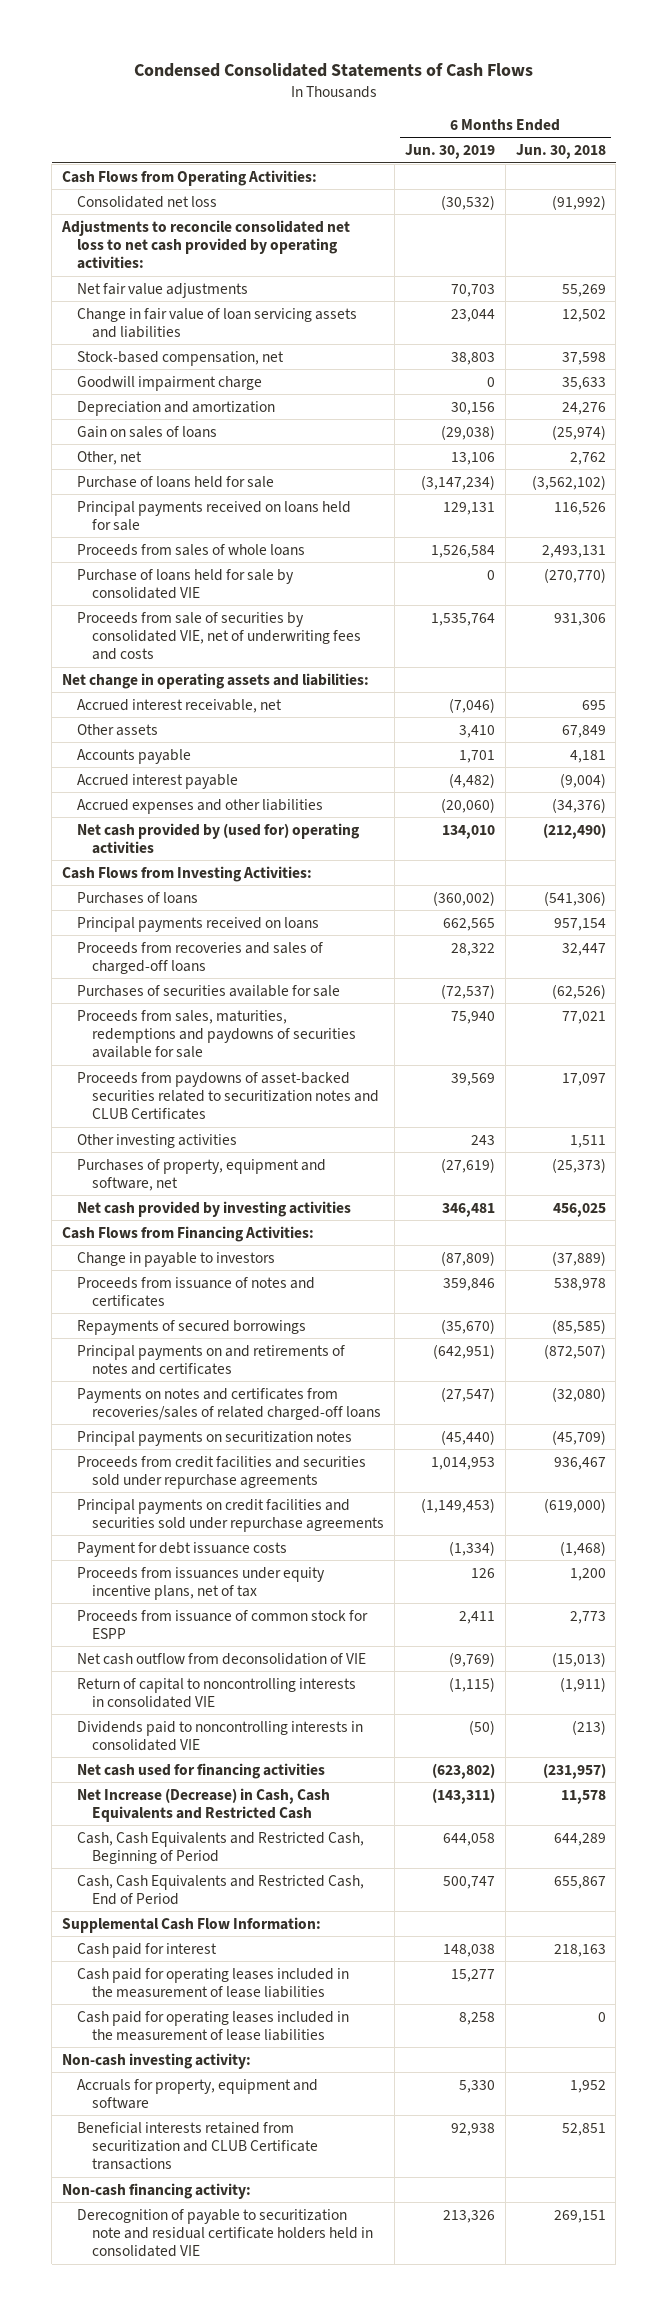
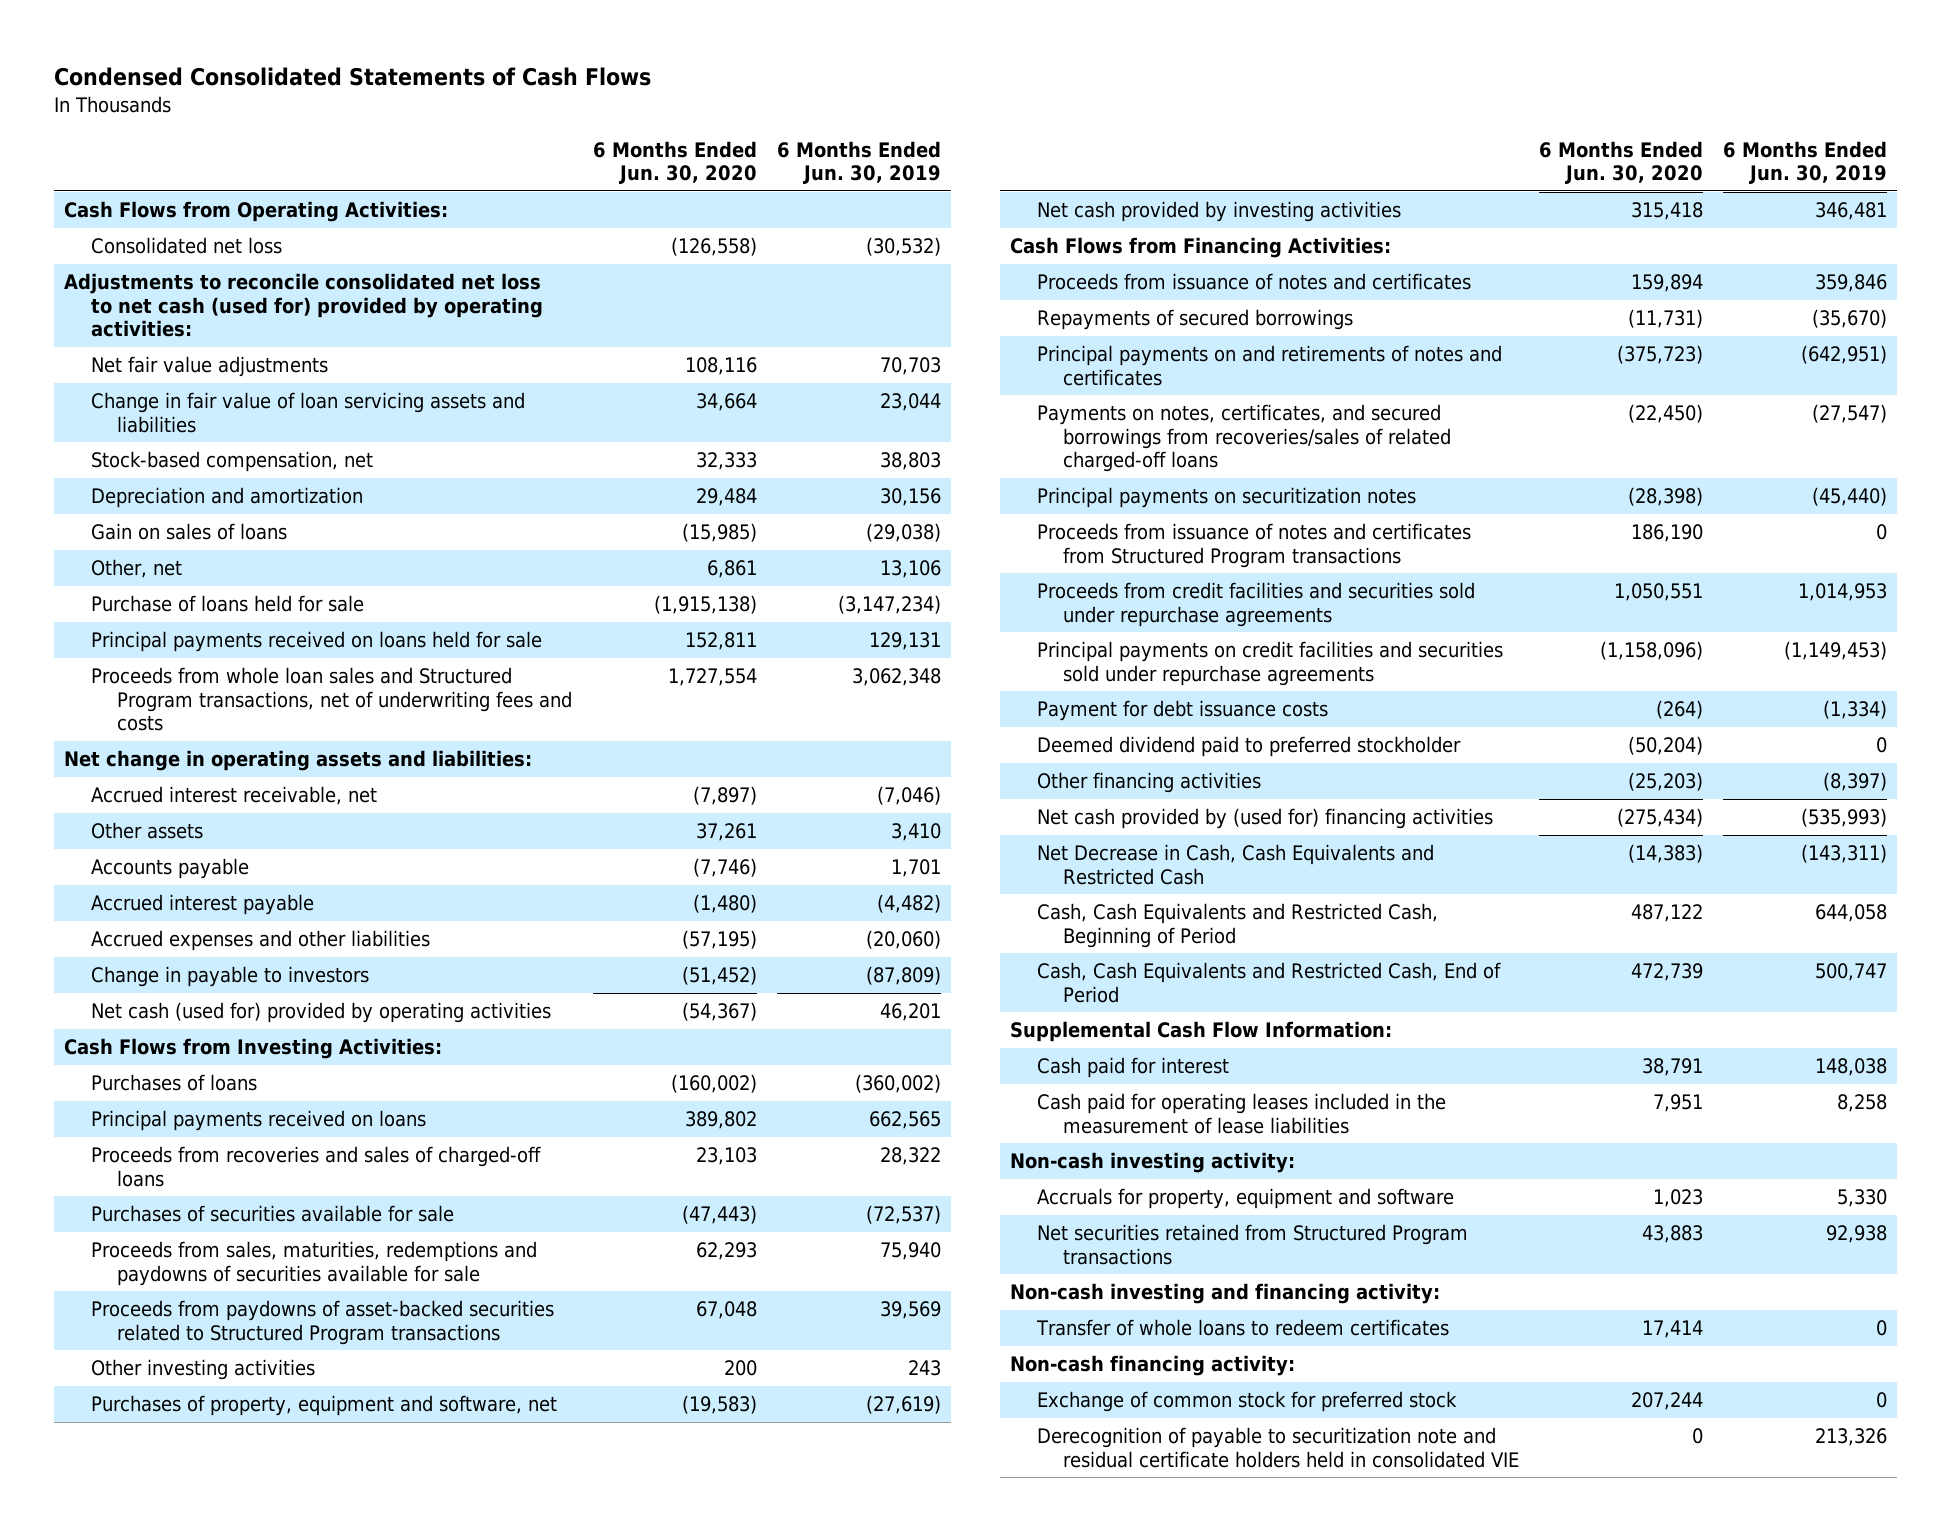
- | 6 Months Ended Jun. 30, 2019 | 6 Months Ended Jun. 30, 2018
+ | 6 Months Ended Jun. 30, 2020 | 6 Months Ended Jun. 30, 2019
- Adjustments to reconcile consolidated net loss to net cash provided by operating activities:
+ Adjustments to reconcile consolidated net loss to net cash (used for) provided by operating activities:
- Goodwill impairment charge | 0 | 35,633
- Proceeds from sales of whole loans | 1,526,584 | 2,493,131
- Purchase of loans held for sale by consolidated VIE | 0 | (270,770)
- Proceeds from sale of securities by consolidated VIE, net of underwriting fees and costs | 1,535,764 | 931,306
+ Proceeds from whole loan sales and Structured Program transactions, net of underwriting fees and costs | 1,727,554 | 3,062,348
- Net cash provided by (used for) operating activities | 134,010 | (212,490)
moved up: Change in payable to investors | (51,452) | (87,809)
+ Net cash (used for) provided by operating activities | (54,367) | 46,201
- Proceeds from paydowns of asset-backed securities related to securitization notes and CLUB Certificates | 39,569 | 17,097
+ Proceeds from paydowns of asset-backed securities related to Structured Program transactions | 67,048 | 39,569
- Payments on notes and certificates from recoveries/sales of related charged-off loans | (27,547) | (32,080)
+ Payments on notes, certificates, and secured borrowings from recoveries/sales of related charged-off loans | (22,450) | (27,547)
+ Proceeds from issuance of notes and certificates from Structured Program transactions | 186,190 | 0
- Proceeds from issuances under equity incentive plans, net of tax | 126 | 1,200
- Proceeds from issuance of common stock for ESPP | 2,411 | 2,773
- Net cash outflow from deconsolidation of VIE | (9,769) | (15,013)
- Return of capital to noncontrolling interests in consolidated VIE | (1,115) | (1,911)
- Dividends paid to noncontrolling interests in consolidated VIE | (50) | (213)
- Net cash used for financing activities | (623,802) | (231,957)
- Net Increase (Decrease) in Cash, Cash Equivalents and Restricted Cash | (143,311) | 11,578
+ Deemed dividend paid to preferred stockholder | (50,204) | 0
+ Other financing activities | (25,203) | (8,397)
+ Net cash provided by (used for) financing activities | (275,434) | (535,993)
+ Net Decrease in Cash, Cash Equivalents and Restricted Cash | (14,383) | (143,311)
- Cash paid for operating leases included in the measurement of lease liabilities | 15,277 |
- Beneficial interests retained from securitization and CLUB Certificate transactions | 92,938 | 52,851
+ Net securities retained from Structured Program transactions | 43,883 | 92,938
+ Non-cash investing and financing activity:
+ Transfer of whole loans to redeem certificates | 17,414 | 0
+ Exchange of common stock for preferred stock | 207,244 | 0

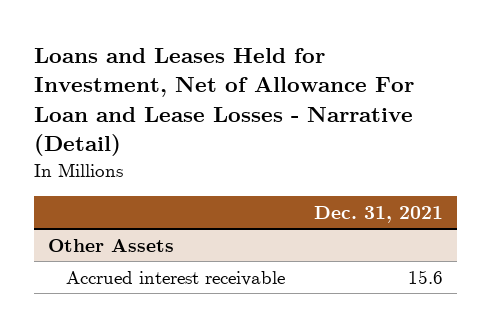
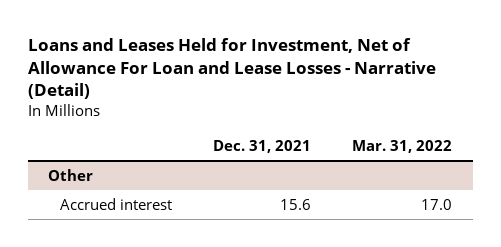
- | Dec. 31, 2021
+ | Dec. 31, 2021 | Mar. 31, 2022
- Other Assets
- Accrued interest receivable | 15.6
+ Other
+ Accrued interest | 15.6 | 17.0

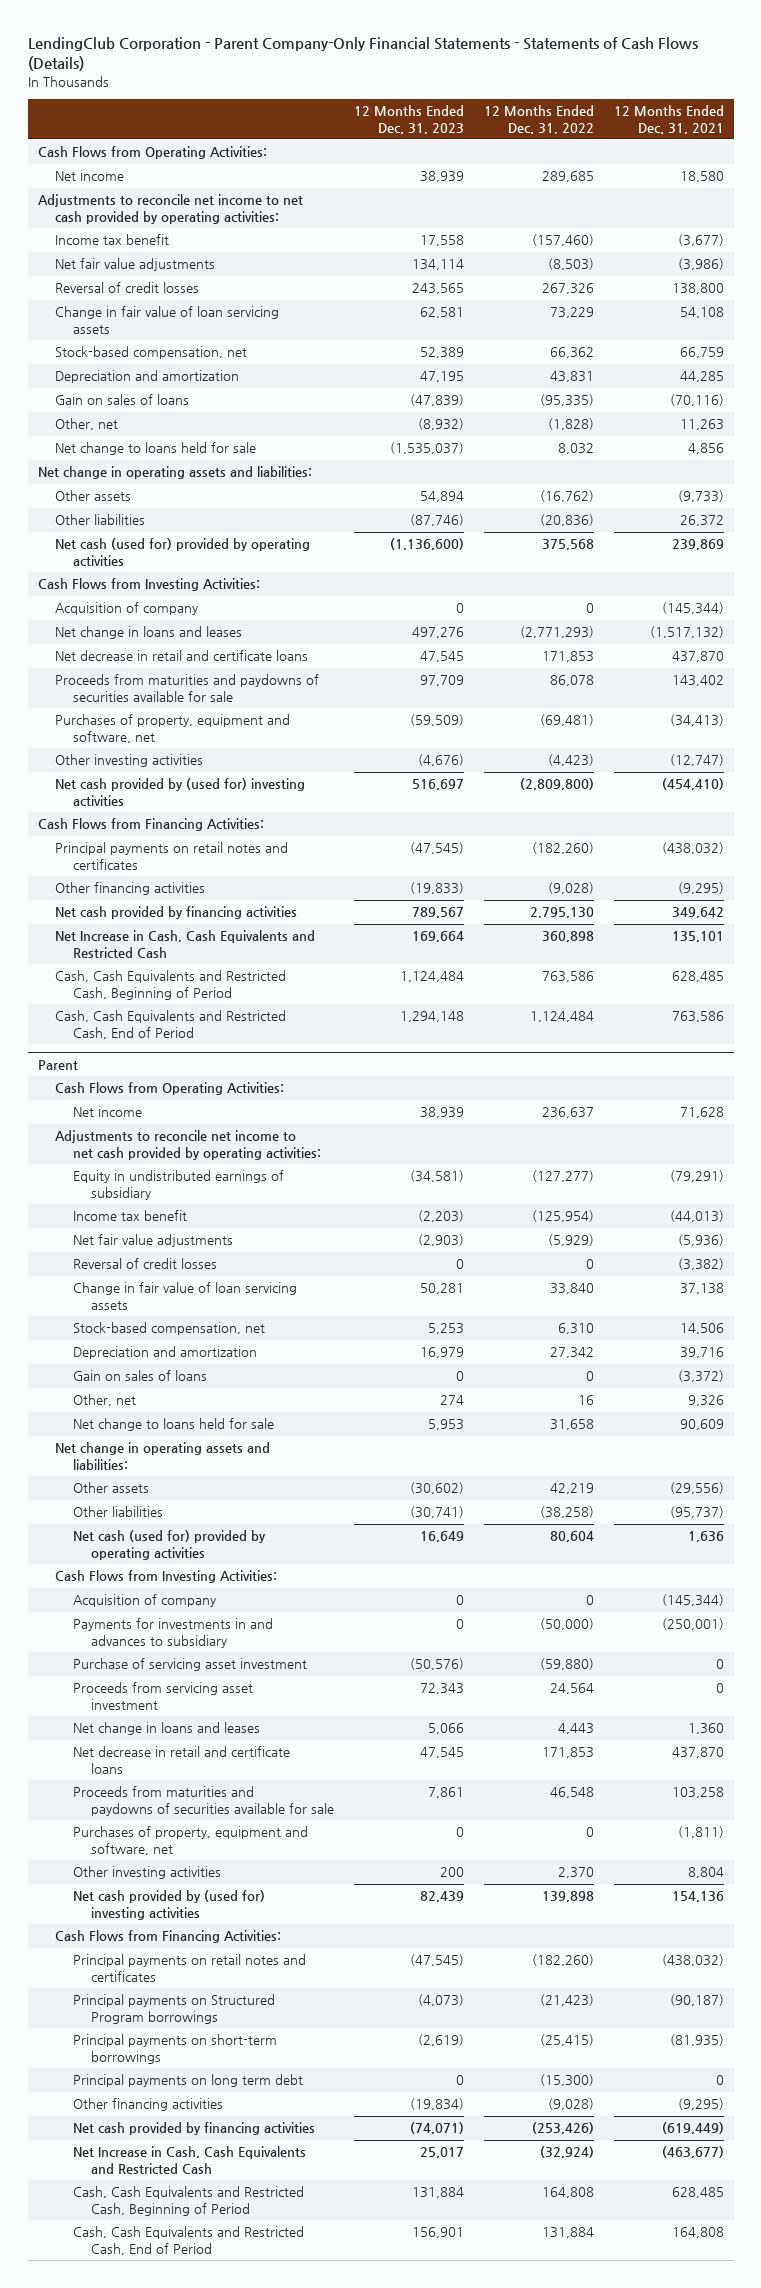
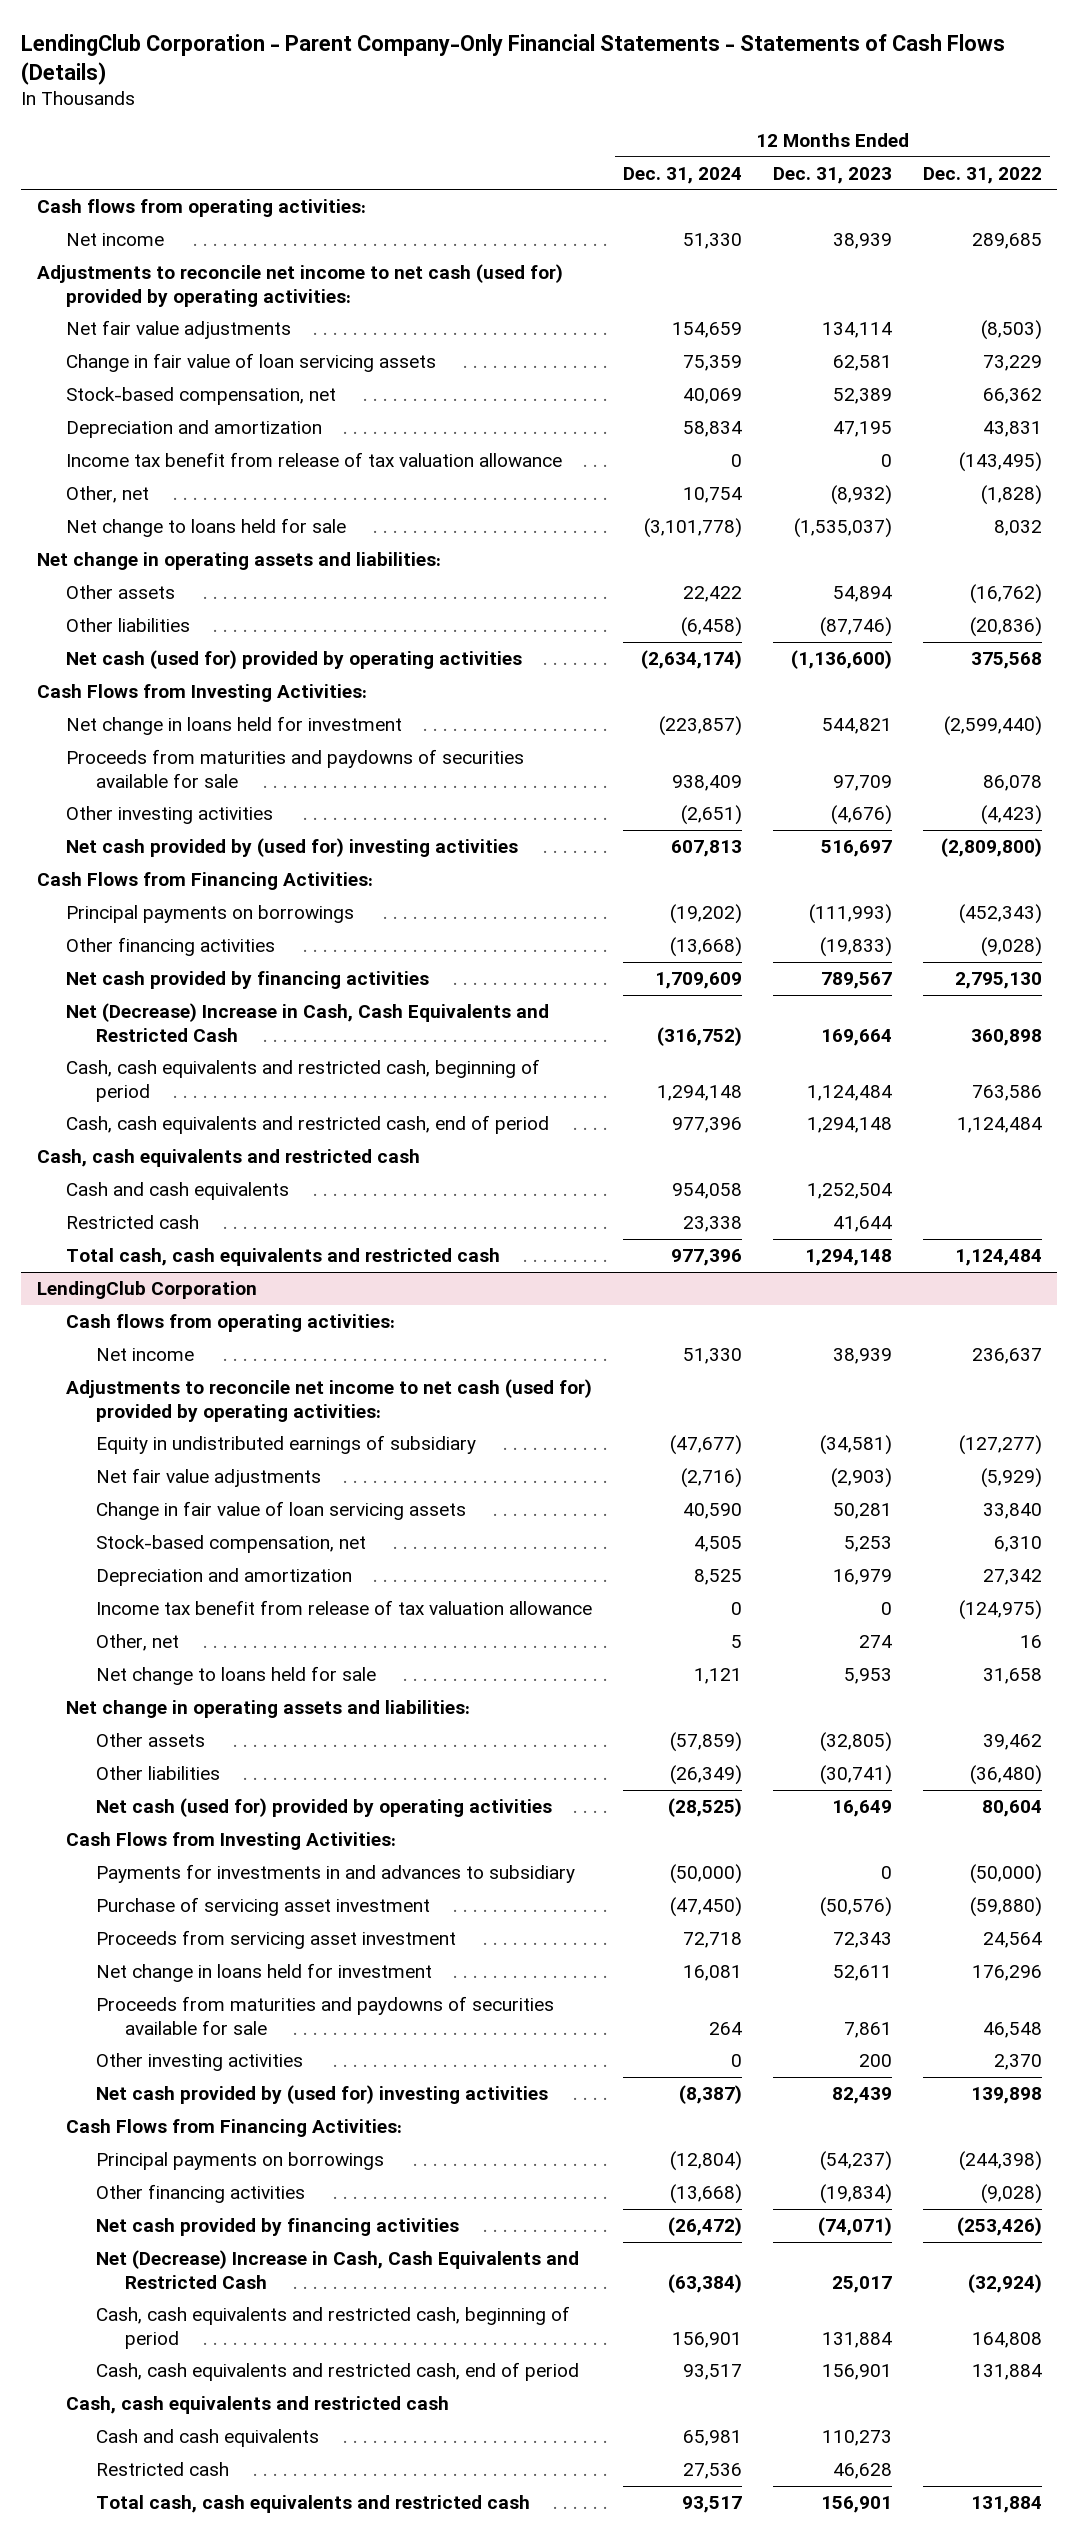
- | 12 Months Ended Dec. 31, 2023 | 12 Months Ended Dec. 31, 2022 | 12 Months Ended Dec. 31, 2021
+ | 12 Months Ended Dec. 31, 2024 | 12 Months Ended Dec. 31, 2023 | 12 Months Ended Dec. 31, 2022
- Cash Flows from Operating Activities:
+ Cash flows from operating activities:
- Adjustments to reconcile net income to net cash provided by operating activities:
- Income tax benefit | 17,558 | (157,460) | (3,677)
+ Adjustments to reconcile net income to net cash (used for) provided by operating activities:
- Reversal of credit losses | 243,565 | 267,326 | 138,800
- Gain on sales of loans | (47,839) | (95,335) | (70,116)
+ Income tax benefit from release of tax valuation allowance | 0 | 0 | (143,495)
- Acquisition of company | 0 | 0 | (145,344)
- Net change in loans and leases | 497,276 | (2,771,293) | (1,517,132)
- Net decrease in retail and certificate loans | 47,545 | 171,853 | 437,870
+ Net change in loans held for investment | (223,857) | 544,821 | (2,599,440)
- Purchases of property, equipment and software, net | (59,509) | (69,481) | (34,413)
- Principal payments on retail notes and certificates | (47,545) | (182,260) | (438,032)
+ Principal payments on borrowings | (19,202) | (111,993) | (452,343)
- Net Increase in Cash, Cash Equivalents and Restricted Cash | 169,664 | 360,898 | 135,101
- Cash, Cash Equivalents and Restricted Cash, Beginning of Period | 1,124,484 | 763,586 | 628,485
- Cash, Cash Equivalents and Restricted Cash, End of Period | 1,294,148 | 1,124,484 | 763,586
- Parent
- Cash Flows from Operating Activities:
+ Net (Decrease) Increase in Cash, Cash Equivalents and Restricted Cash | (316,752) | 169,664 | 360,898
+ Cash, cash equivalents and restricted cash, beginning of period | 1,294,148 | 1,124,484 | 763,586
+ Cash, cash equivalents and restricted cash, end of period | 977,396 | 1,294,148 | 1,124,484
+ Cash, cash equivalents and restricted cash
+ Cash and cash equivalents | 954,058 | 1,252,504 |
+ Restricted cash | 23,338 | 41,644 |
+ Total cash, cash equivalents and restricted cash | 977,396 | 1,294,148 | 1,124,484
+ LendingClub Corporation
+ Cash flows from operating activities:
- Adjustments to reconcile net income to net cash provided by operating activities:
+ Adjustments to reconcile net income to net cash (used for) provided by operating activities:
- Income tax benefit | (2,203) | (125,954) | (44,013)
- Reversal of credit losses | 0 | 0 | (3,382)
- Gain on sales of loans | 0 | 0 | (3,372)
+ Income tax benefit from release of tax valuation allowance | 0 | 0 | (124,975)
- Other assets | (30,602) | 42,219 | (29,556)
- Other liabilities | (30,741) | (38,258) | (95,737)
+ Other assets | (57,859) | (32,805) | 39,462
+ Other liabilities | (26,349) | (30,741) | (36,480)
- Acquisition of company | 0 | 0 | (145,344)
- Net change in loans and leases | 5,066 | 4,443 | 1,360
- Net decrease in retail and certificate loans | 47,545 | 171,853 | 437,870
+ Net change in loans held for investment | 16,081 | 52,611 | 176,296
- Purchases of property, equipment and software, net | 0 | 0 | (1,811)
- Principal payments on retail notes and certificates | (47,545) | (182,260) | (438,032)
- Principal payments on Structured Program borrowings | (4,073) | (21,423) | (90,187)
- Principal payments on short-term borrowings | (2,619) | (25,415) | (81,935)
- Principal payments on long term debt | 0 | (15,300) | 0
+ Principal payments on borrowings | (12,804) | (54,237) | (244,398)
- Net Increase in Cash, Cash Equivalents and Restricted Cash | 25,017 | (32,924) | (463,677)
- Cash, Cash Equivalents and Restricted Cash, Beginning of Period | 131,884 | 164,808 | 628,485
- Cash, Cash Equivalents and Restricted Cash, End of Period | 156,901 | 131,884 | 164,808
+ Net (Decrease) Increase in Cash, Cash Equivalents and Restricted Cash | (63,384) | 25,017 | (32,924)
+ Cash, cash equivalents and restricted cash, beginning of period | 156,901 | 131,884 | 164,808
+ Cash, cash equivalents and restricted cash, end of period | 93,517 | 156,901 | 131,884
+ Cash, cash equivalents and restricted cash
+ Cash and cash equivalents | 65,981 | 110,273 |
+ Restricted cash | 27,536 | 46,628 |
+ Total cash, cash equivalents and restricted cash | 93,517 | 156,901 | 131,884

